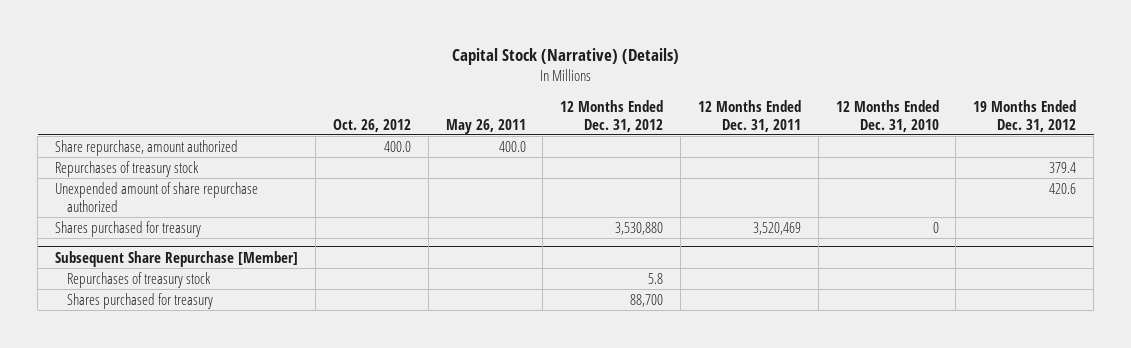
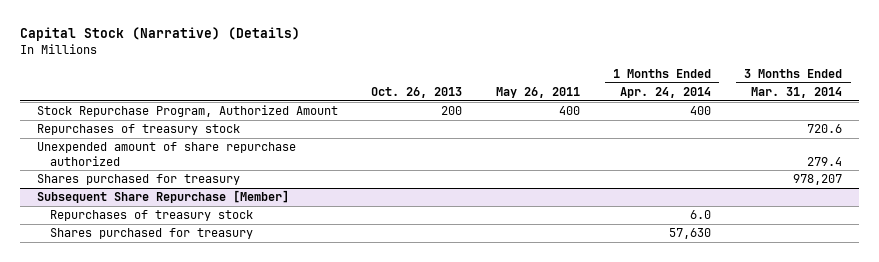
- | Oct. 26, 2012 | May 26, 2011 | 12 Months Ended Dec. 31, 2012 | 12 Months Ended Dec. 31, 2011 | 12 Months Ended Dec. 31, 2010 | 19 Months Ended Dec. 31, 2012
+ | Oct. 26, 2013 | May 26, 2011 | 1 Months Ended Apr. 24, 2014 | 3 Months Ended Mar. 31, 2014
- Share repurchase, amount authorized | 400.0 | 400.0 | | | |
+ Stock Repurchase Program, Authorized Amount | 200 | 400 | 400 |

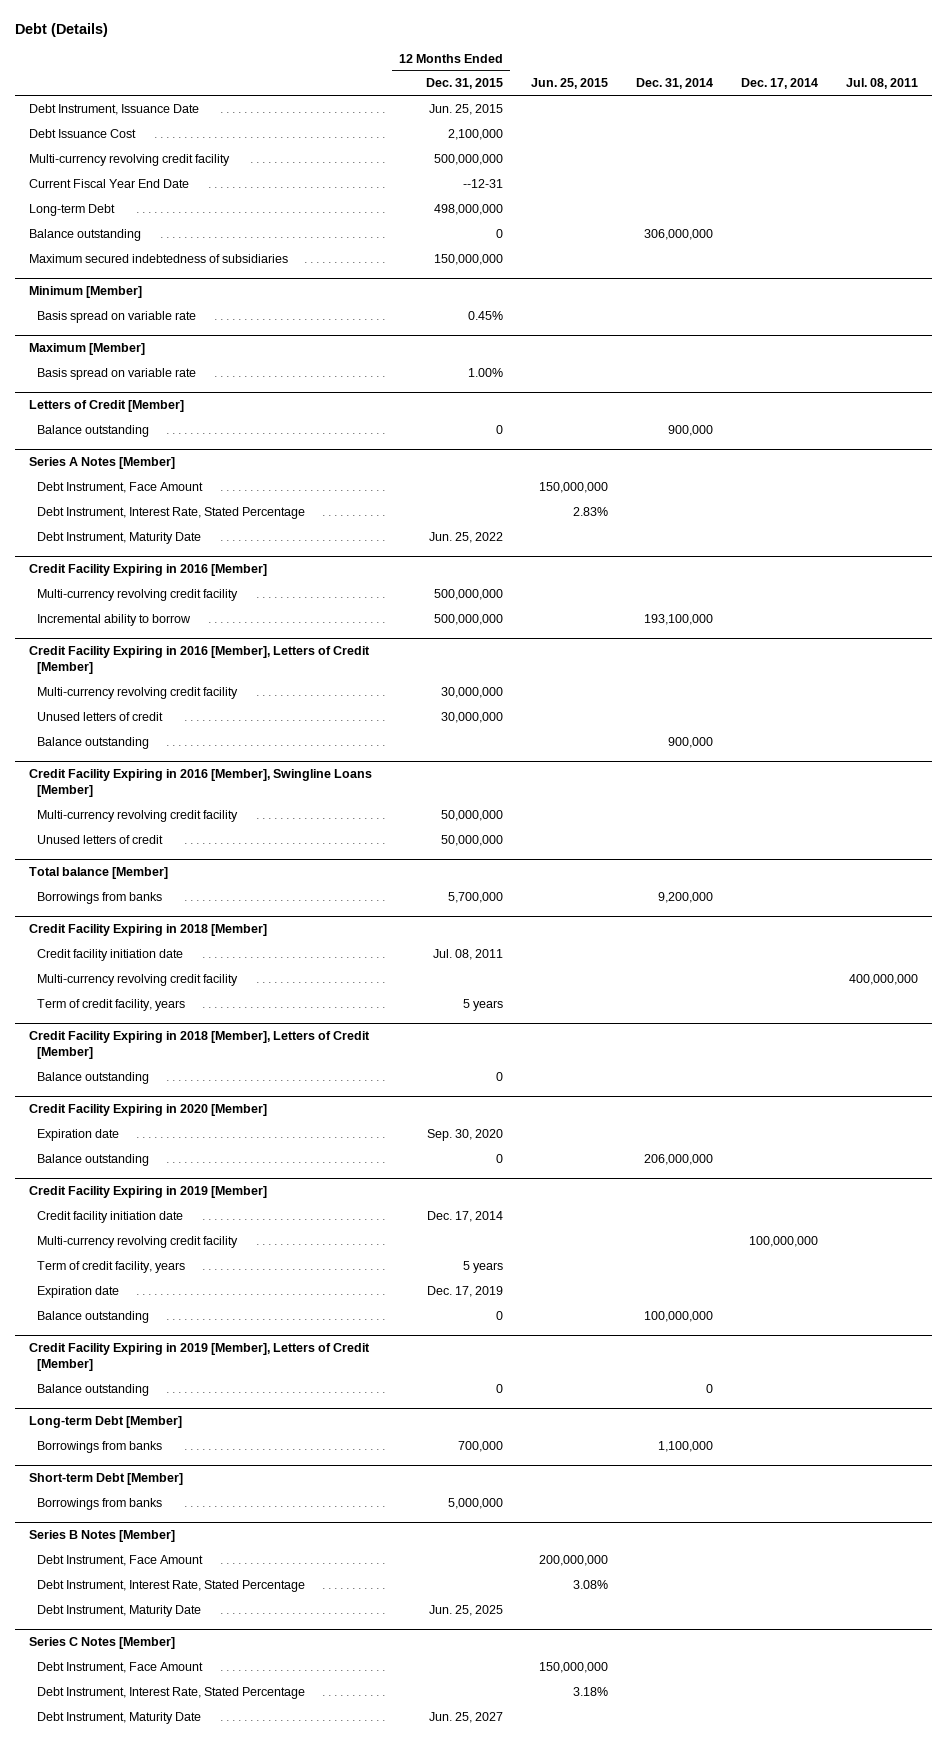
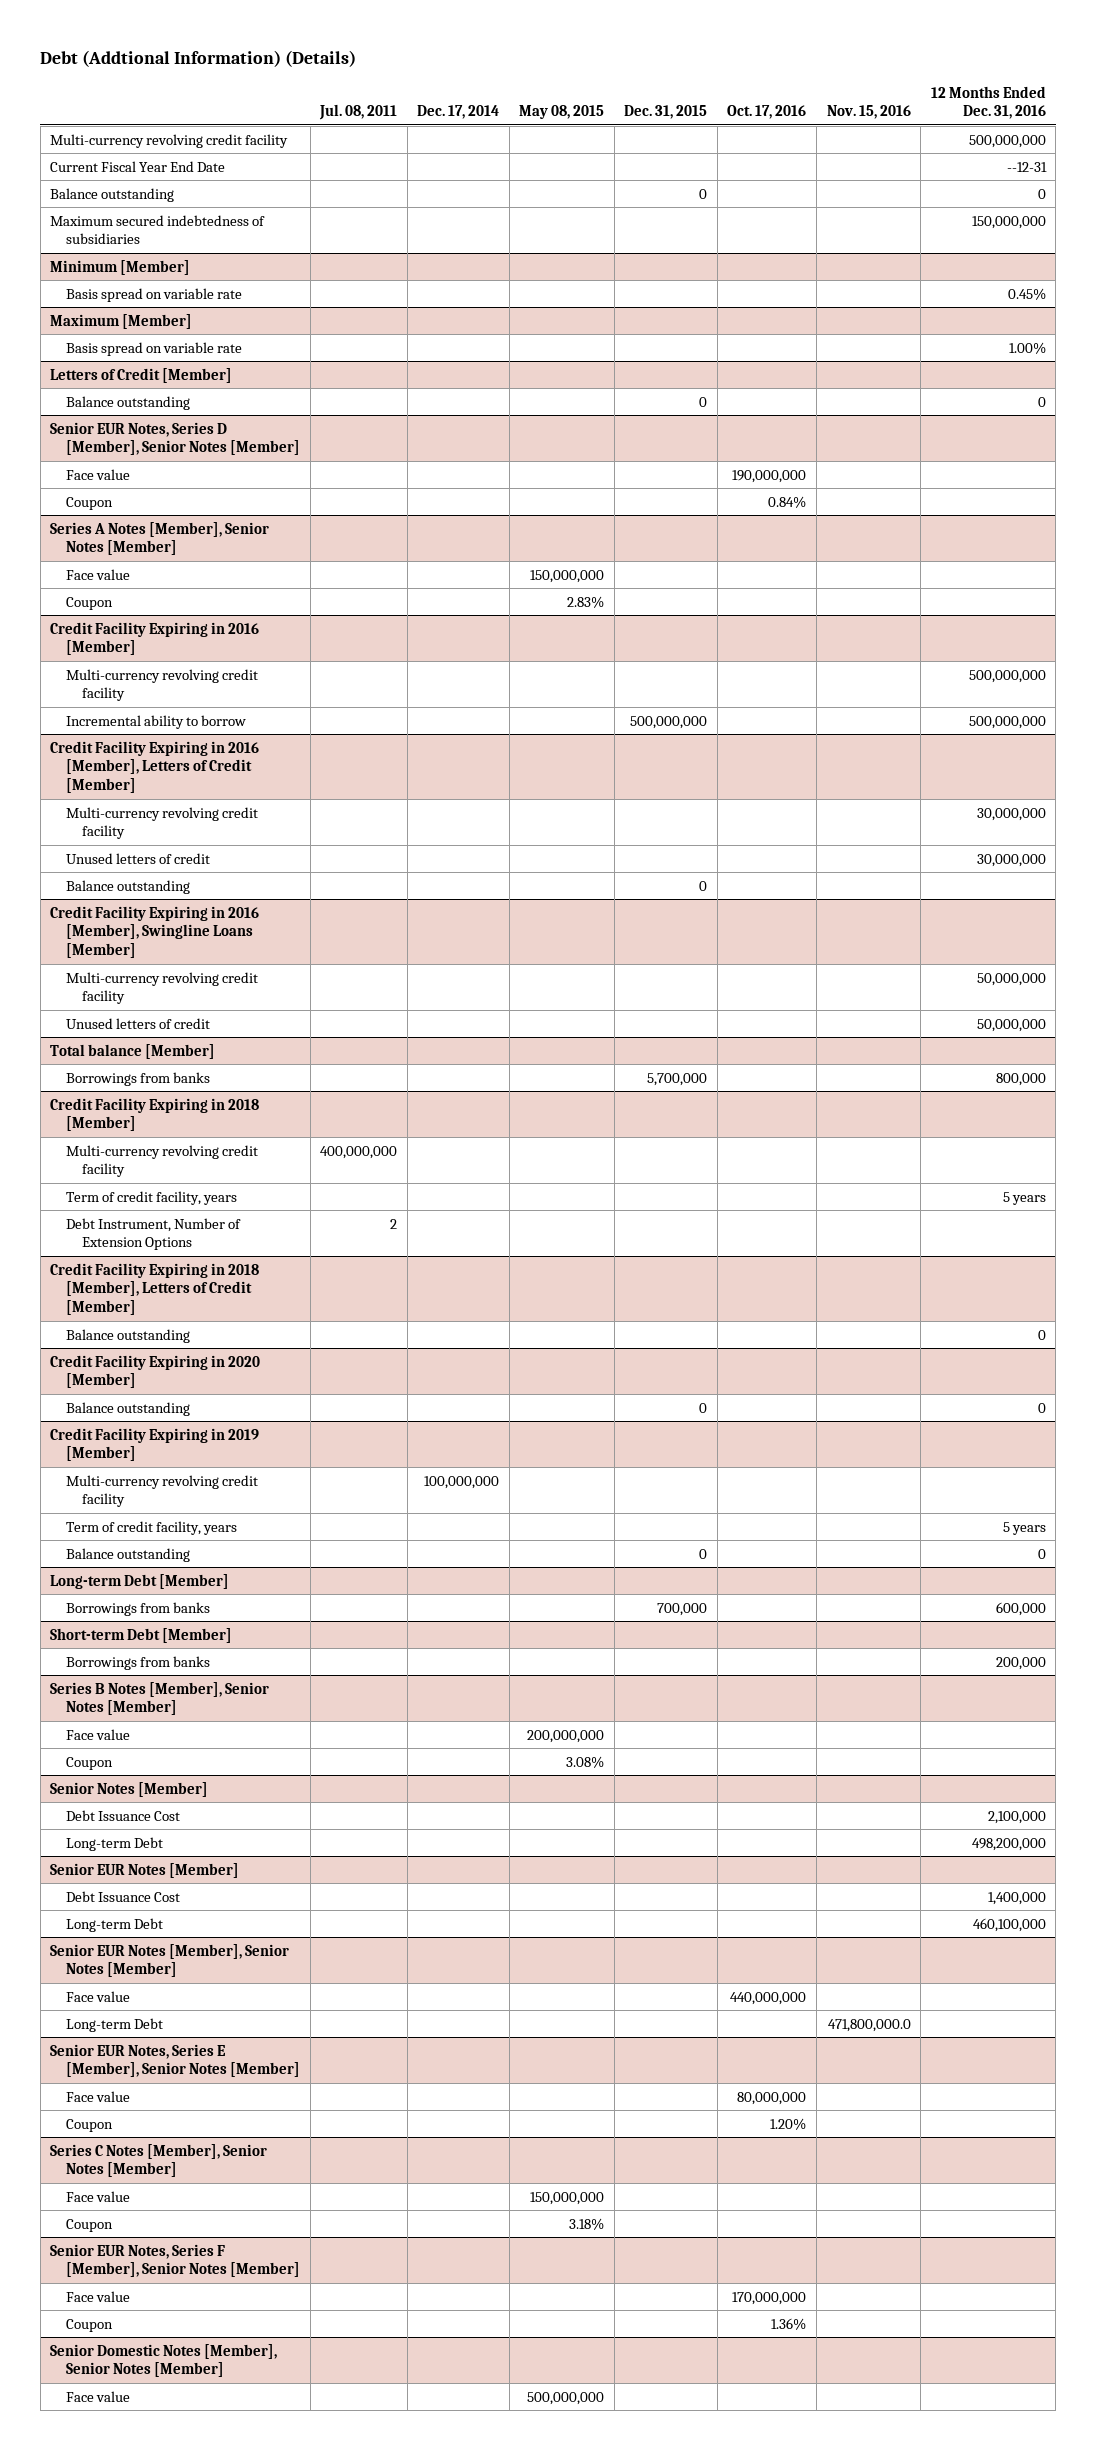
- Debt (Details)
+ Debt (Addtional Information) (Details)
- | 12 Months Ended Dec. 31, 2015 | Jun. 25, 2015 | Dec. 31, 2014 | Dec. 17, 2014 | Jul. 08, 2011
+ | Jul. 08, 2011 | Dec. 17, 2014 | May 08, 2015 | Dec. 31, 2015 | Oct. 17, 2016 | Nov. 15, 2016 | 12 Months Ended Dec. 31, 2016
- Debt Instrument, Issuance Date | Jun. 25, 2015 | | | |
- Debt Issuance Cost | 2,100,000 | | | |
- Long-term Debt | 498,000,000 | | | |
- Series A Notes [Member]
- Debt Instrument, Face Amount | | 150,000,000 | | |
- Debt Instrument, Interest Rate, Stated Percentage | | 2.83% | | |
- Debt Instrument, Maturity Date | Jun. 25, 2022 | | | |
+ Senior EUR Notes, Series D [Member], Senior Notes [Member]
+ Face value | | | | | 190,000,000 | |
+ Coupon | | | | | 0.84% | |
+ Series A Notes [Member], Senior Notes [Member]
+ Face value | | | 150,000,000 | | | |
+ Coupon | | | 2.83% | | | |
@ Credit Facility Expiring in 2018 [Member]
- Credit facility initiation date | Jul. 08, 2011 | | | |
+ Debt Instrument, Number of Extension Options | 2 | | | | | |
@ Credit Facility Expiring in 2020 [Member]
- Expiration date | Sep. 30, 2020 | | | |
@ Credit Facility Expiring in 2019 [Member]
- Credit facility initiation date | Dec. 17, 2014 | | | |
- Expiration date | Dec. 17, 2019 | | | |
- Credit Facility Expiring in 2019 [Member], Letters of Credit [Member]
- Balance outstanding | 0 | | 0 | |
- Series B Notes [Member]
- Debt Instrument, Face Amount | | 200,000,000 | | |
- Debt Instrument, Interest Rate, Stated Percentage | | 3.08% | | |
- Debt Instrument, Maturity Date | Jun. 25, 2025 | | | |
- Series C Notes [Member]
- Debt Instrument, Face Amount | | 150,000,000 | | |
- Debt Instrument, Interest Rate, Stated Percentage | | 3.18% | | |
- Debt Instrument, Maturity Date | Jun. 25, 2027 | | | |
+ Series B Notes [Member], Senior Notes [Member]
+ Face value | | | 200,000,000 | | | |
+ Coupon | | | 3.08% | | | |
+ Senior Notes [Member]
+ Debt Issuance Cost | | | | | | | 2,100,000
+ Long-term Debt | | | | | | | 498,200,000
+ Senior EUR Notes [Member]
+ Debt Issuance Cost | | | | | | | 1,400,000
+ Long-term Debt | | | | | | | 460,100,000
+ Senior EUR Notes [Member], Senior Notes [Member]
+ Face value | | | | | 440,000,000 | |
+ Long-term Debt | | | | | | 471,800,000.0 |
+ Senior EUR Notes, Series E [Member], Senior Notes [Member]
+ Face value | | | | | 80,000,000 | |
+ Coupon | | | | | 1.20% | |
+ Series C Notes [Member], Senior Notes [Member]
+ Face value | | | 150,000,000 | | | |
+ Coupon | | | 3.18% | | | |
+ Senior EUR Notes, Series F [Member], Senior Notes [Member]
+ Face value | | | | | 170,000,000 | |
+ Coupon | | | | | 1.36% | |
+ Senior Domestic Notes [Member], Senior Notes [Member]
+ Face value | | | 500,000,000 | | | |

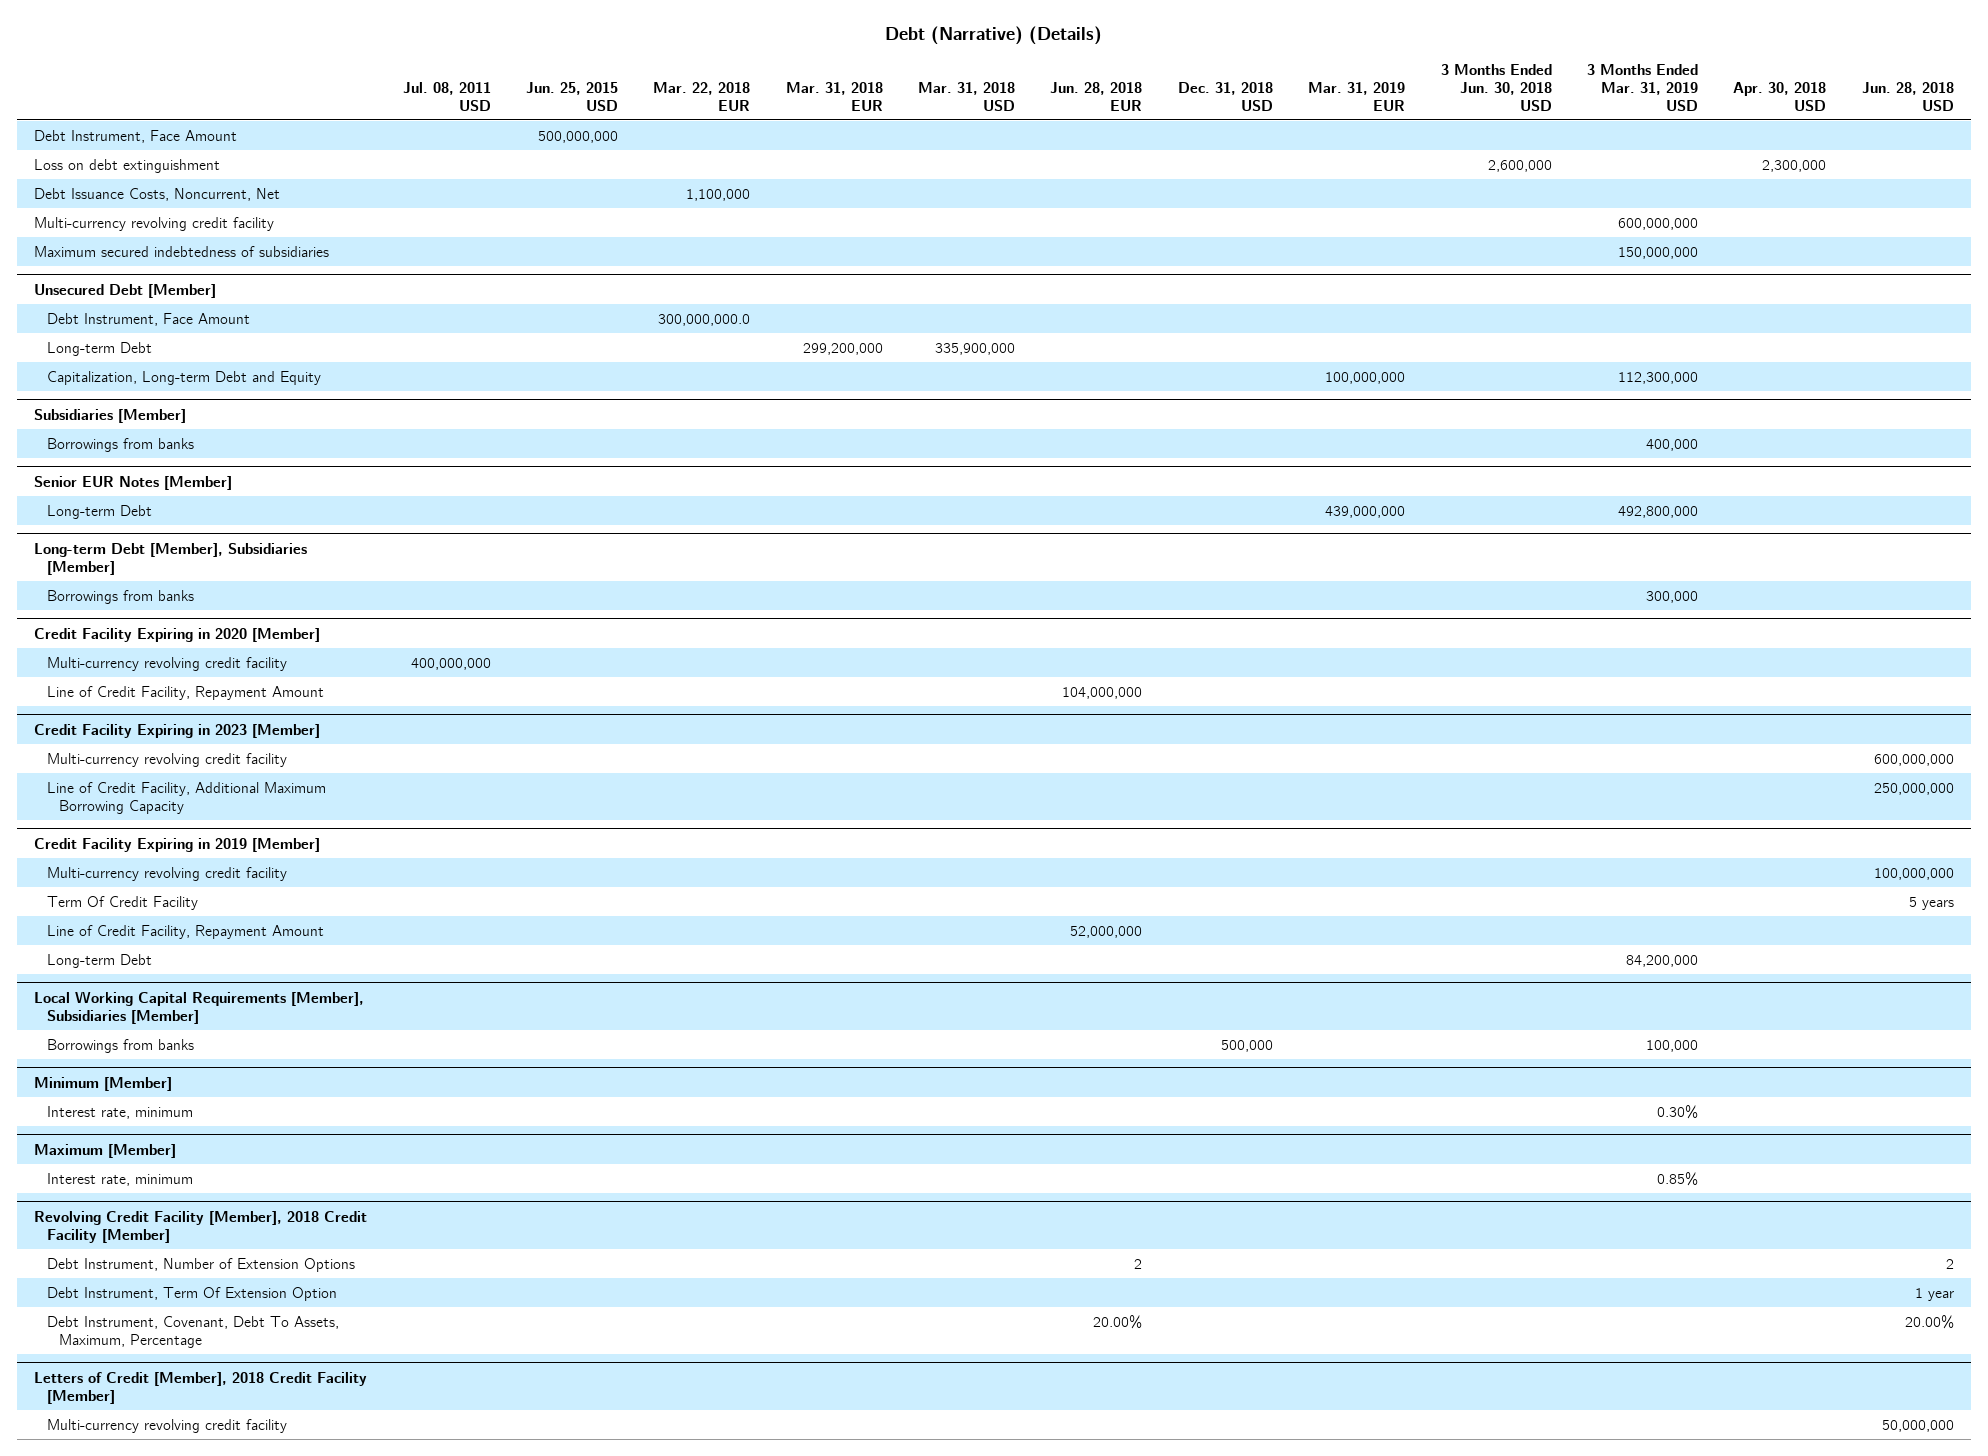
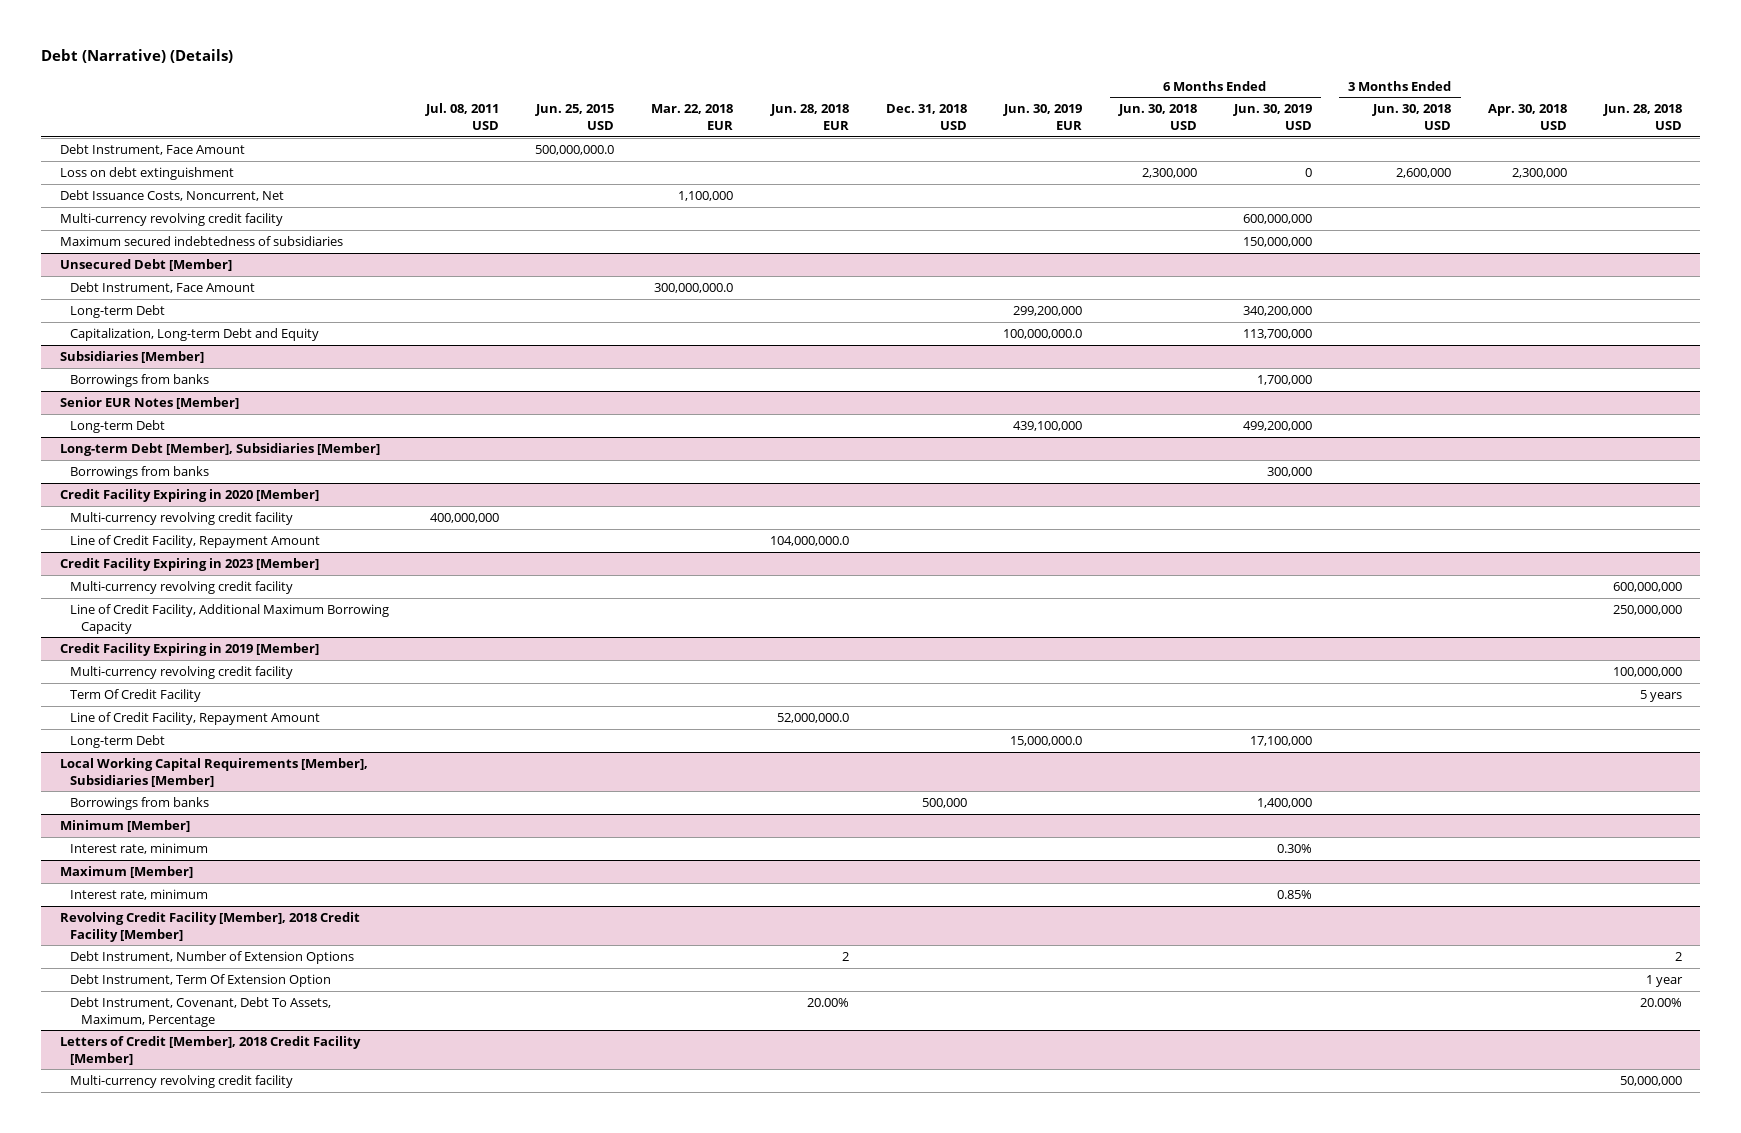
- | Jul. 08, 2011 USD | Jun. 25, 2015 USD | Mar. 22, 2018 EUR | Mar. 31, 2018 EUR | Mar. 31, 2018 USD | Jun. 28, 2018 EUR | Dec. 31, 2018 USD | Mar. 31, 2019 EUR | 3 Months Ended Jun. 30, 2018 USD | 3 Months Ended Mar. 31, 2019 USD | Apr. 30, 2018 USD | Jun. 28, 2018 USD
+ | Jul. 08, 2011 USD | Jun. 25, 2015 USD | Mar. 22, 2018 EUR | Jun. 28, 2018 EUR | Dec. 31, 2018 USD | Jun. 30, 2019 EUR | 6 Months Ended Jun. 30, 2018 USD | 6 Months Ended Jun. 30, 2019 USD | 3 Months Ended Jun. 30, 2018 USD | Apr. 30, 2018 USD | Jun. 28, 2018 USD
- Debt Instrument, Face Amount | | 500,000,000 | | | | | | | | | |
+ Debt Instrument, Face Amount | | 500,000,000.0 | | | | | | | | |
@ Credit Facility Expiring in 2020 [Member]
- Line of Credit Facility, Repayment Amount | | | | | | 104,000,000 | | | | | |
+ Line of Credit Facility, Repayment Amount | | | | 104,000,000.0 | | | | | | |
@ Credit Facility Expiring in 2019 [Member]
- Line of Credit Facility, Repayment Amount | | | | | | 52,000,000 | | | | | |
+ Line of Credit Facility, Repayment Amount | | | | 52,000,000.0 | | | | | | |

